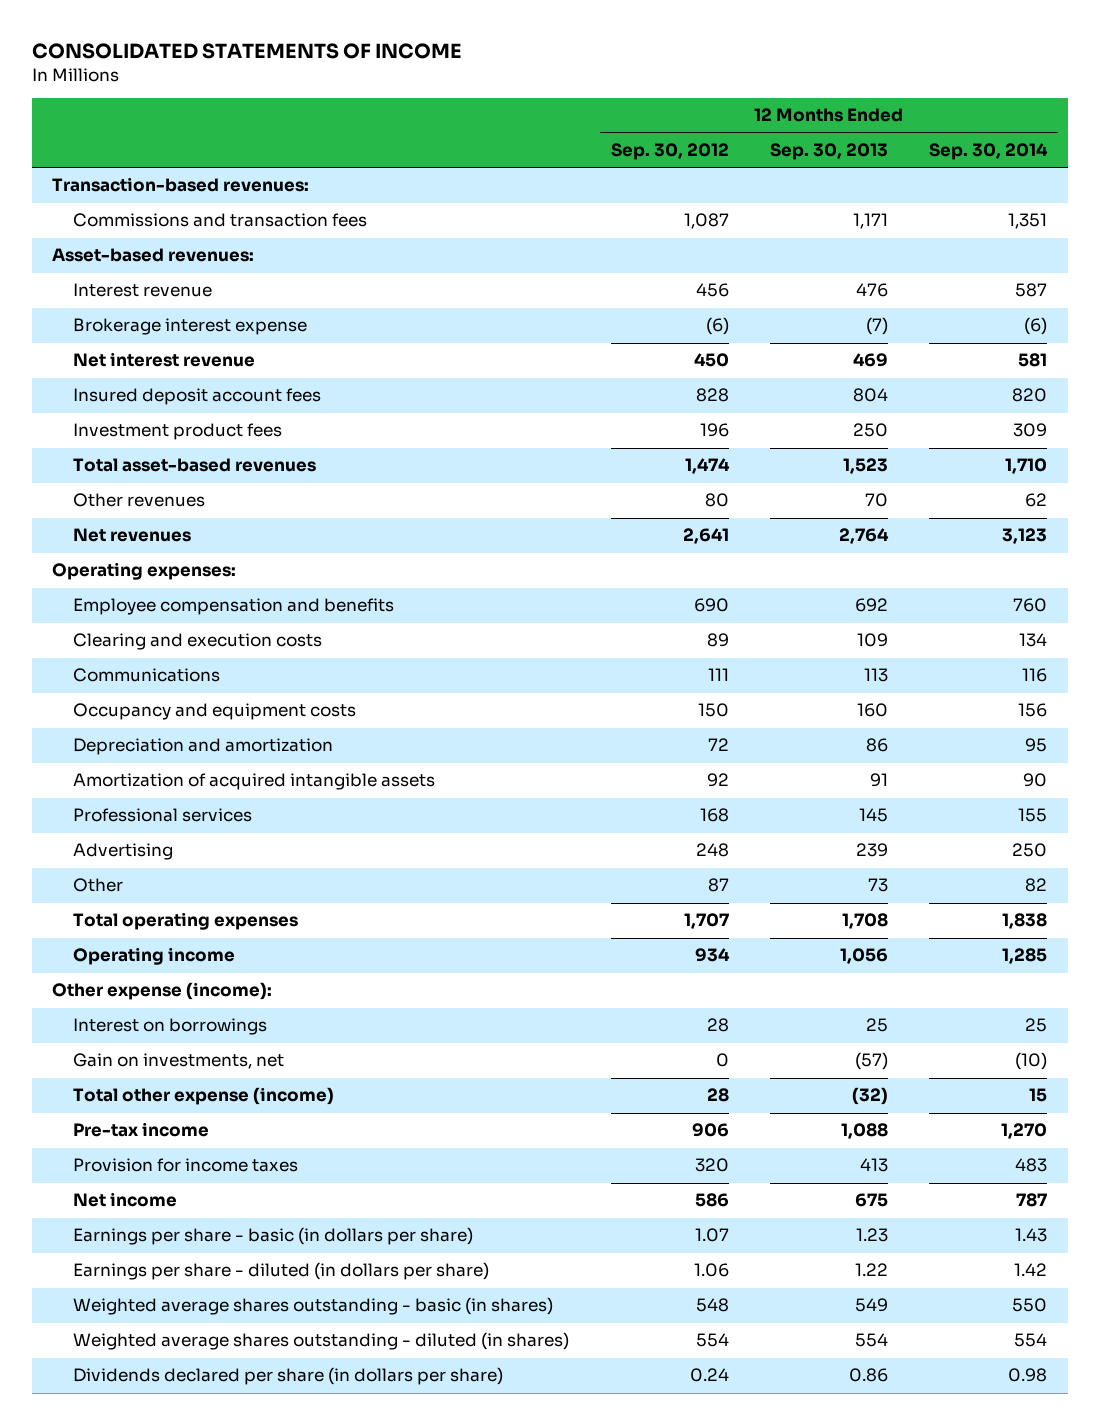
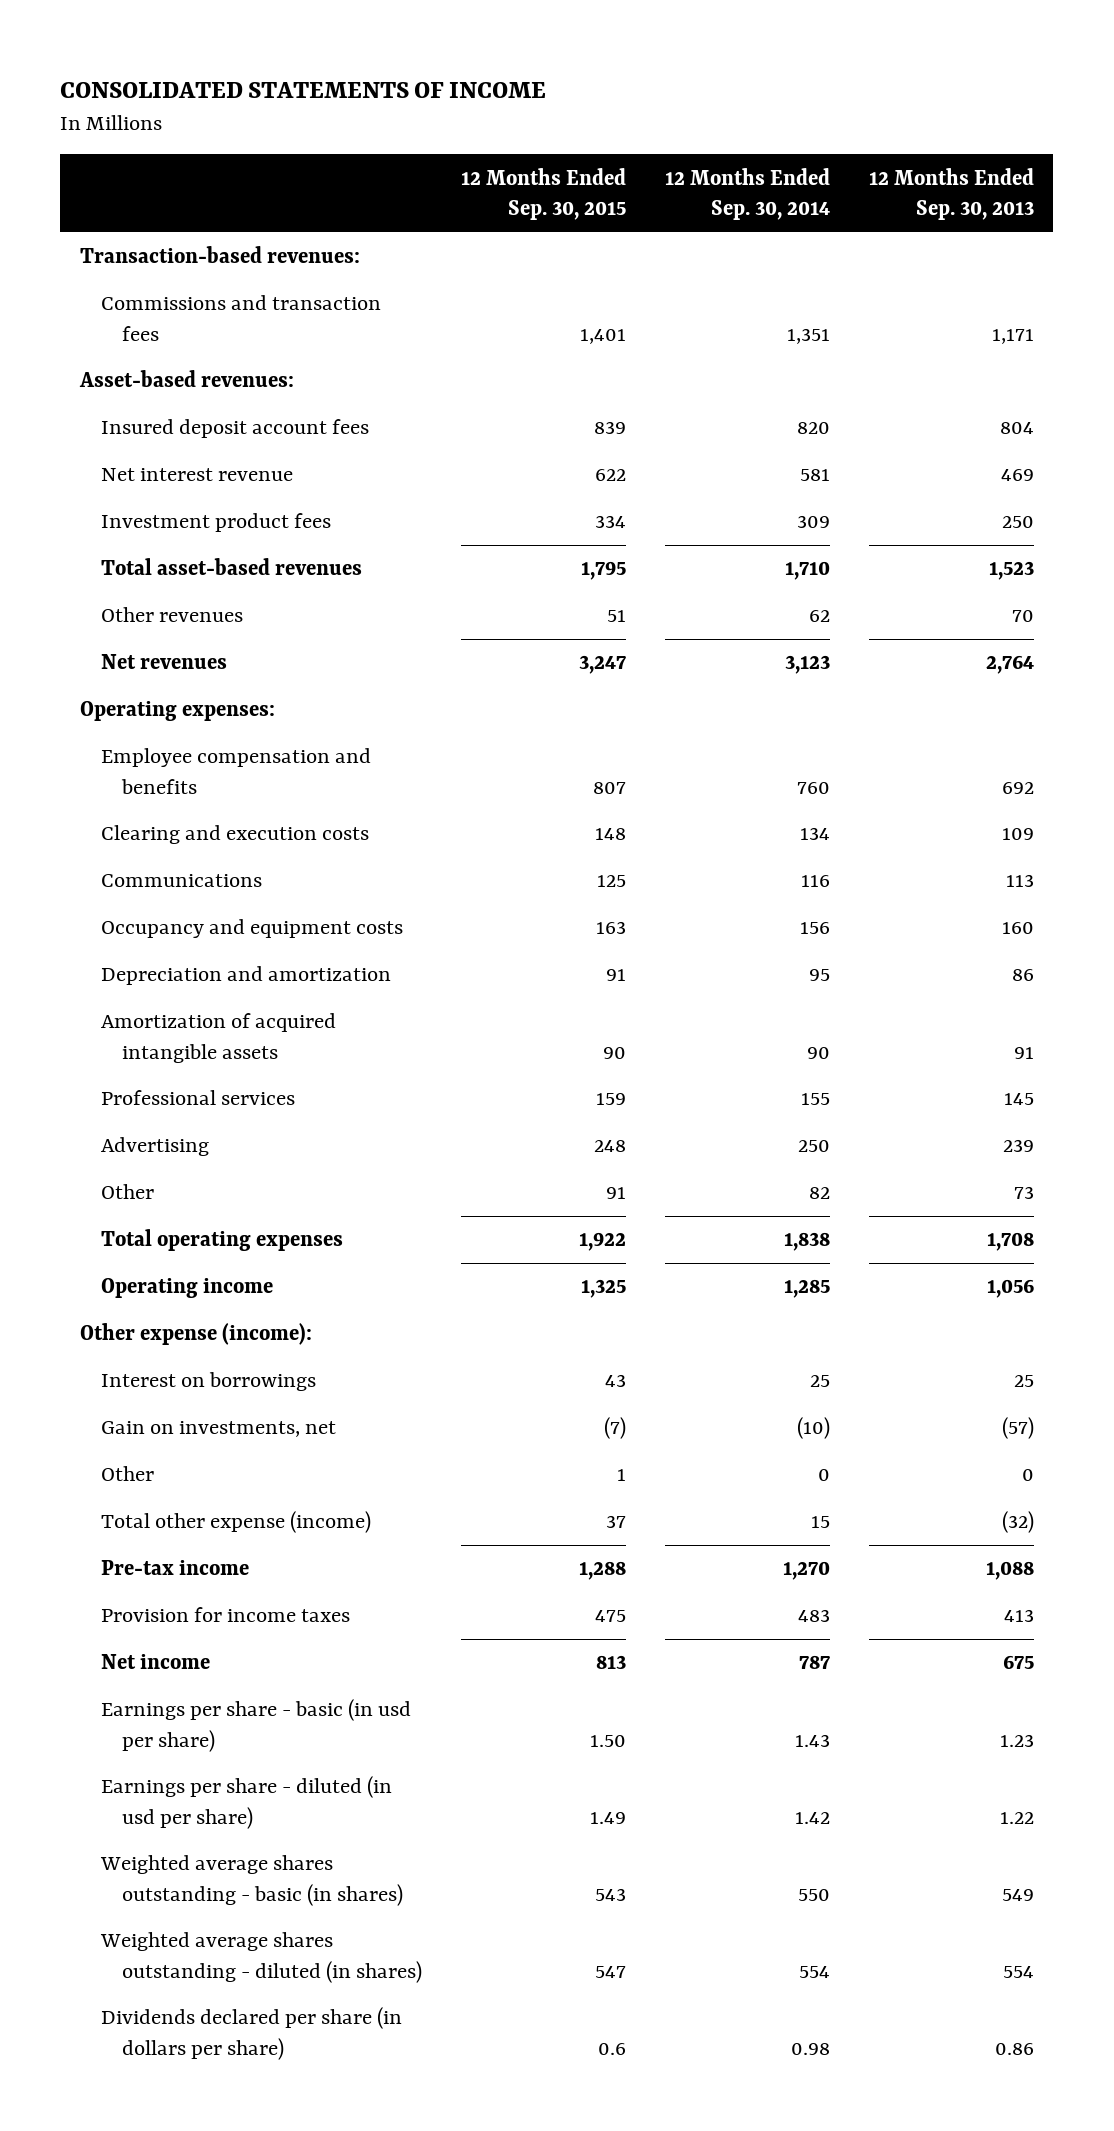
- | 12 Months Ended Sep. 30, 2012 | 12 Months Ended Sep. 30, 2013 | 12 Months Ended Sep. 30, 2014
+ | 12 Months Ended Sep. 30, 2015 | 12 Months Ended Sep. 30, 2014 | 12 Months Ended Sep. 30, 2013
- Interest revenue | 456 | 476 | 587
- Brokerage interest expense | (6) | (7) | (6)
moved down: Net interest revenue | 622 | 581 | 469
+ Other | 1 | 0 | 0
- Earnings per share - basic (in dollars per share) | 1.07 | 1.23 | 1.43
- Earnings per share - diluted (in dollars per share) | 1.06 | 1.22 | 1.42
+ Earnings per share - basic (in usd per share) | 1.50 | 1.43 | 1.23
+ Earnings per share - diluted (in usd per share) | 1.49 | 1.42 | 1.22

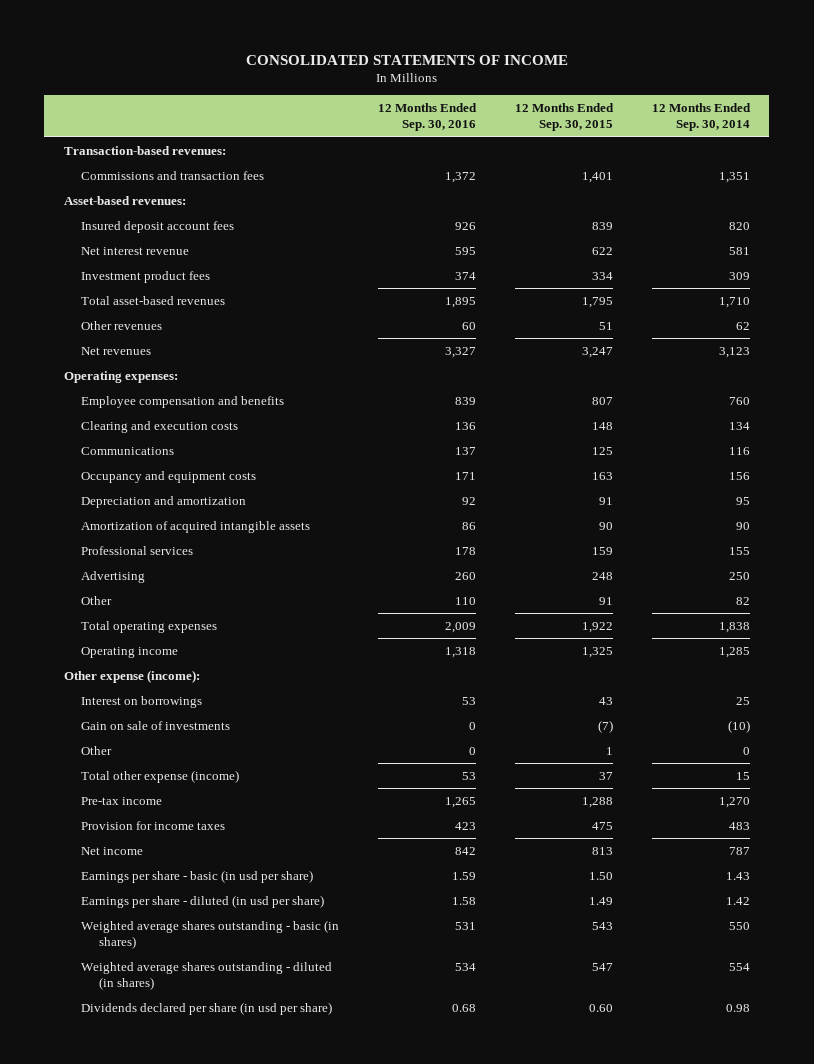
- | 12 Months Ended Sep. 30, 2015 | 12 Months Ended Sep. 30, 2014 | 12 Months Ended Sep. 30, 2013
+ | 12 Months Ended Sep. 30, 2016 | 12 Months Ended Sep. 30, 2015 | 12 Months Ended Sep. 30, 2014
- Gain on investments, net | (7) | (10) | (57)
+ Gain on sale of investments | 0 | (7) | (10)
- Dividends declared per share (in dollars per share) | 0.6 | 0.98 | 0.86
+ Dividends declared per share (in usd per share) | 0.68 | 0.60 | 0.98

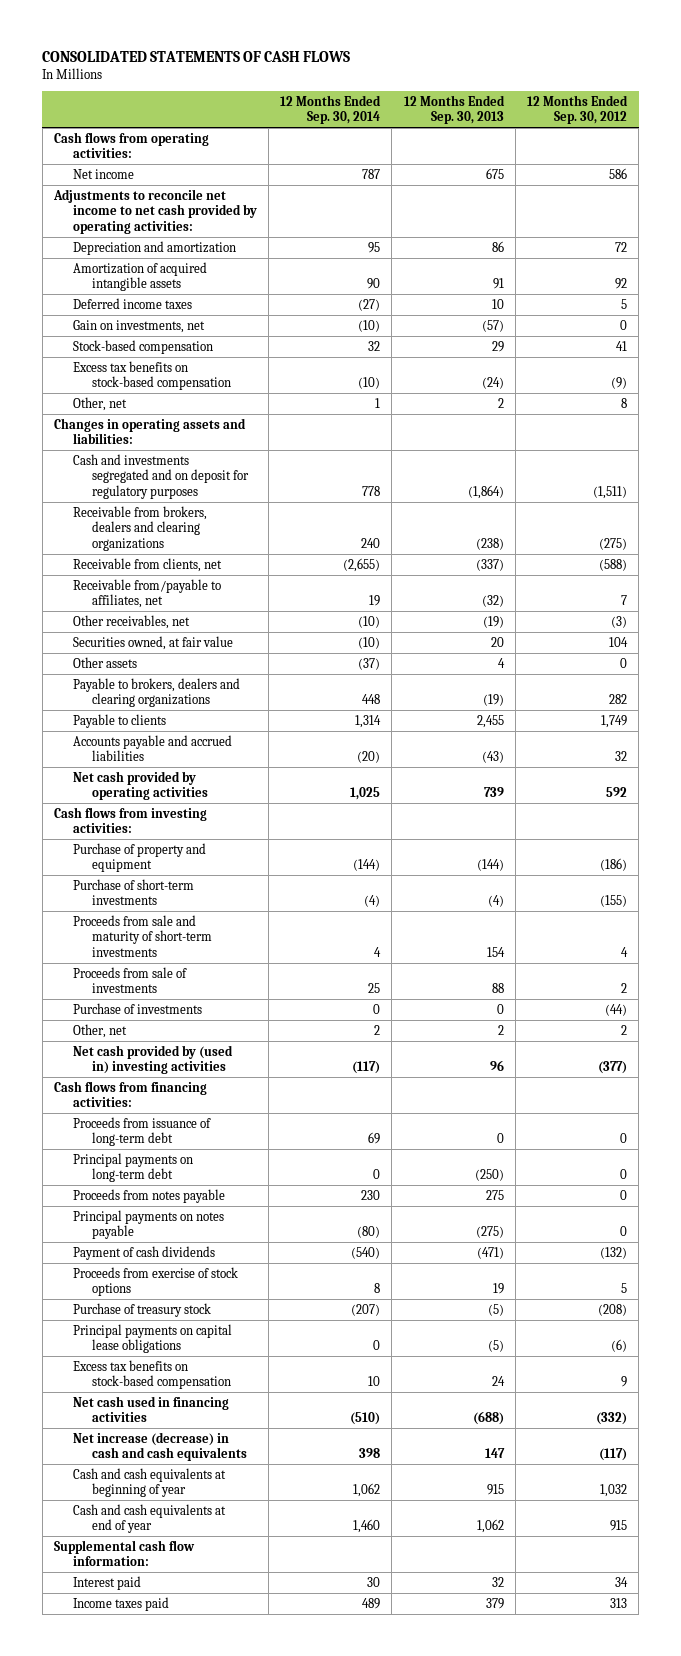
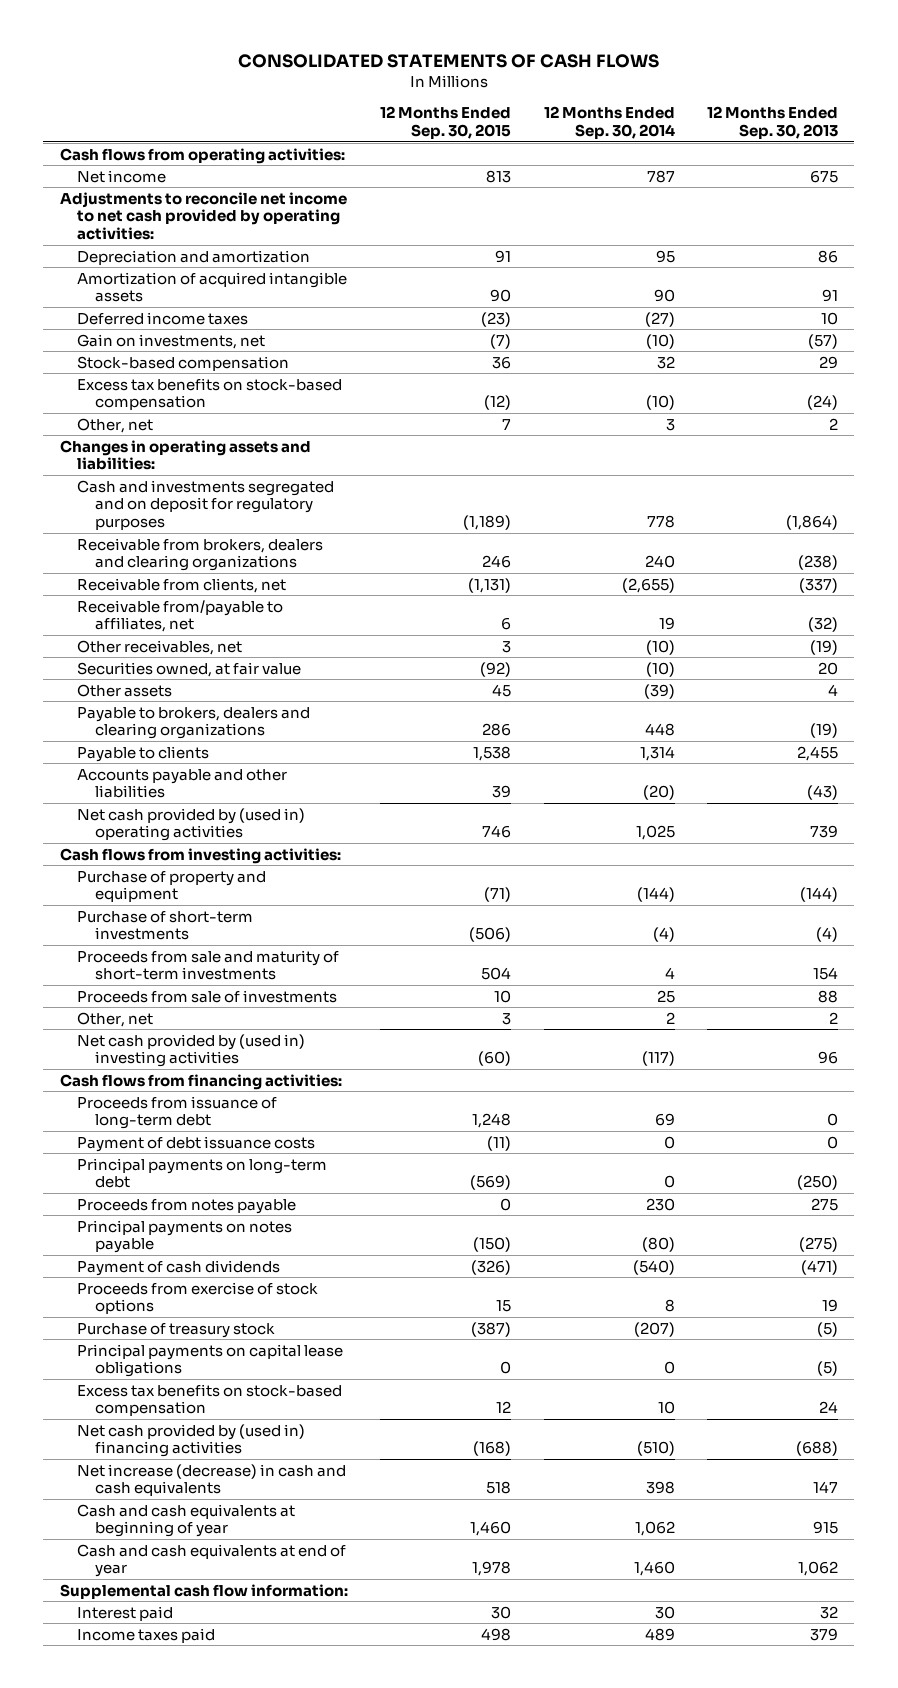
- | 12 Months Ended Sep. 30, 2014 | 12 Months Ended Sep. 30, 2013 | 12 Months Ended Sep. 30, 2012
+ | 12 Months Ended Sep. 30, 2015 | 12 Months Ended Sep. 30, 2014 | 12 Months Ended Sep. 30, 2013
- Other, net | 1 | 2 | 8
+ Other, net | 7 | 3 | 2
- Other assets | (37) | 4 | 0
+ Other assets | 45 | (39) | 4
- Accounts payable and accrued liabilities | (20) | (43) | 32
- Net cash provided by operating activities | 1,025 | 739 | 592
+ Accounts payable and other liabilities | 39 | (20) | (43)
+ Net cash provided by (used in) operating activities | 746 | 1,025 | 739
- Purchase of investments | 0 | 0 | (44)
+ Payment of debt issuance costs | (11) | 0 | 0
- Net cash used in financing activities | (510) | (688) | (332)
+ Net cash provided by (used in) financing activities | (168) | (510) | (688)

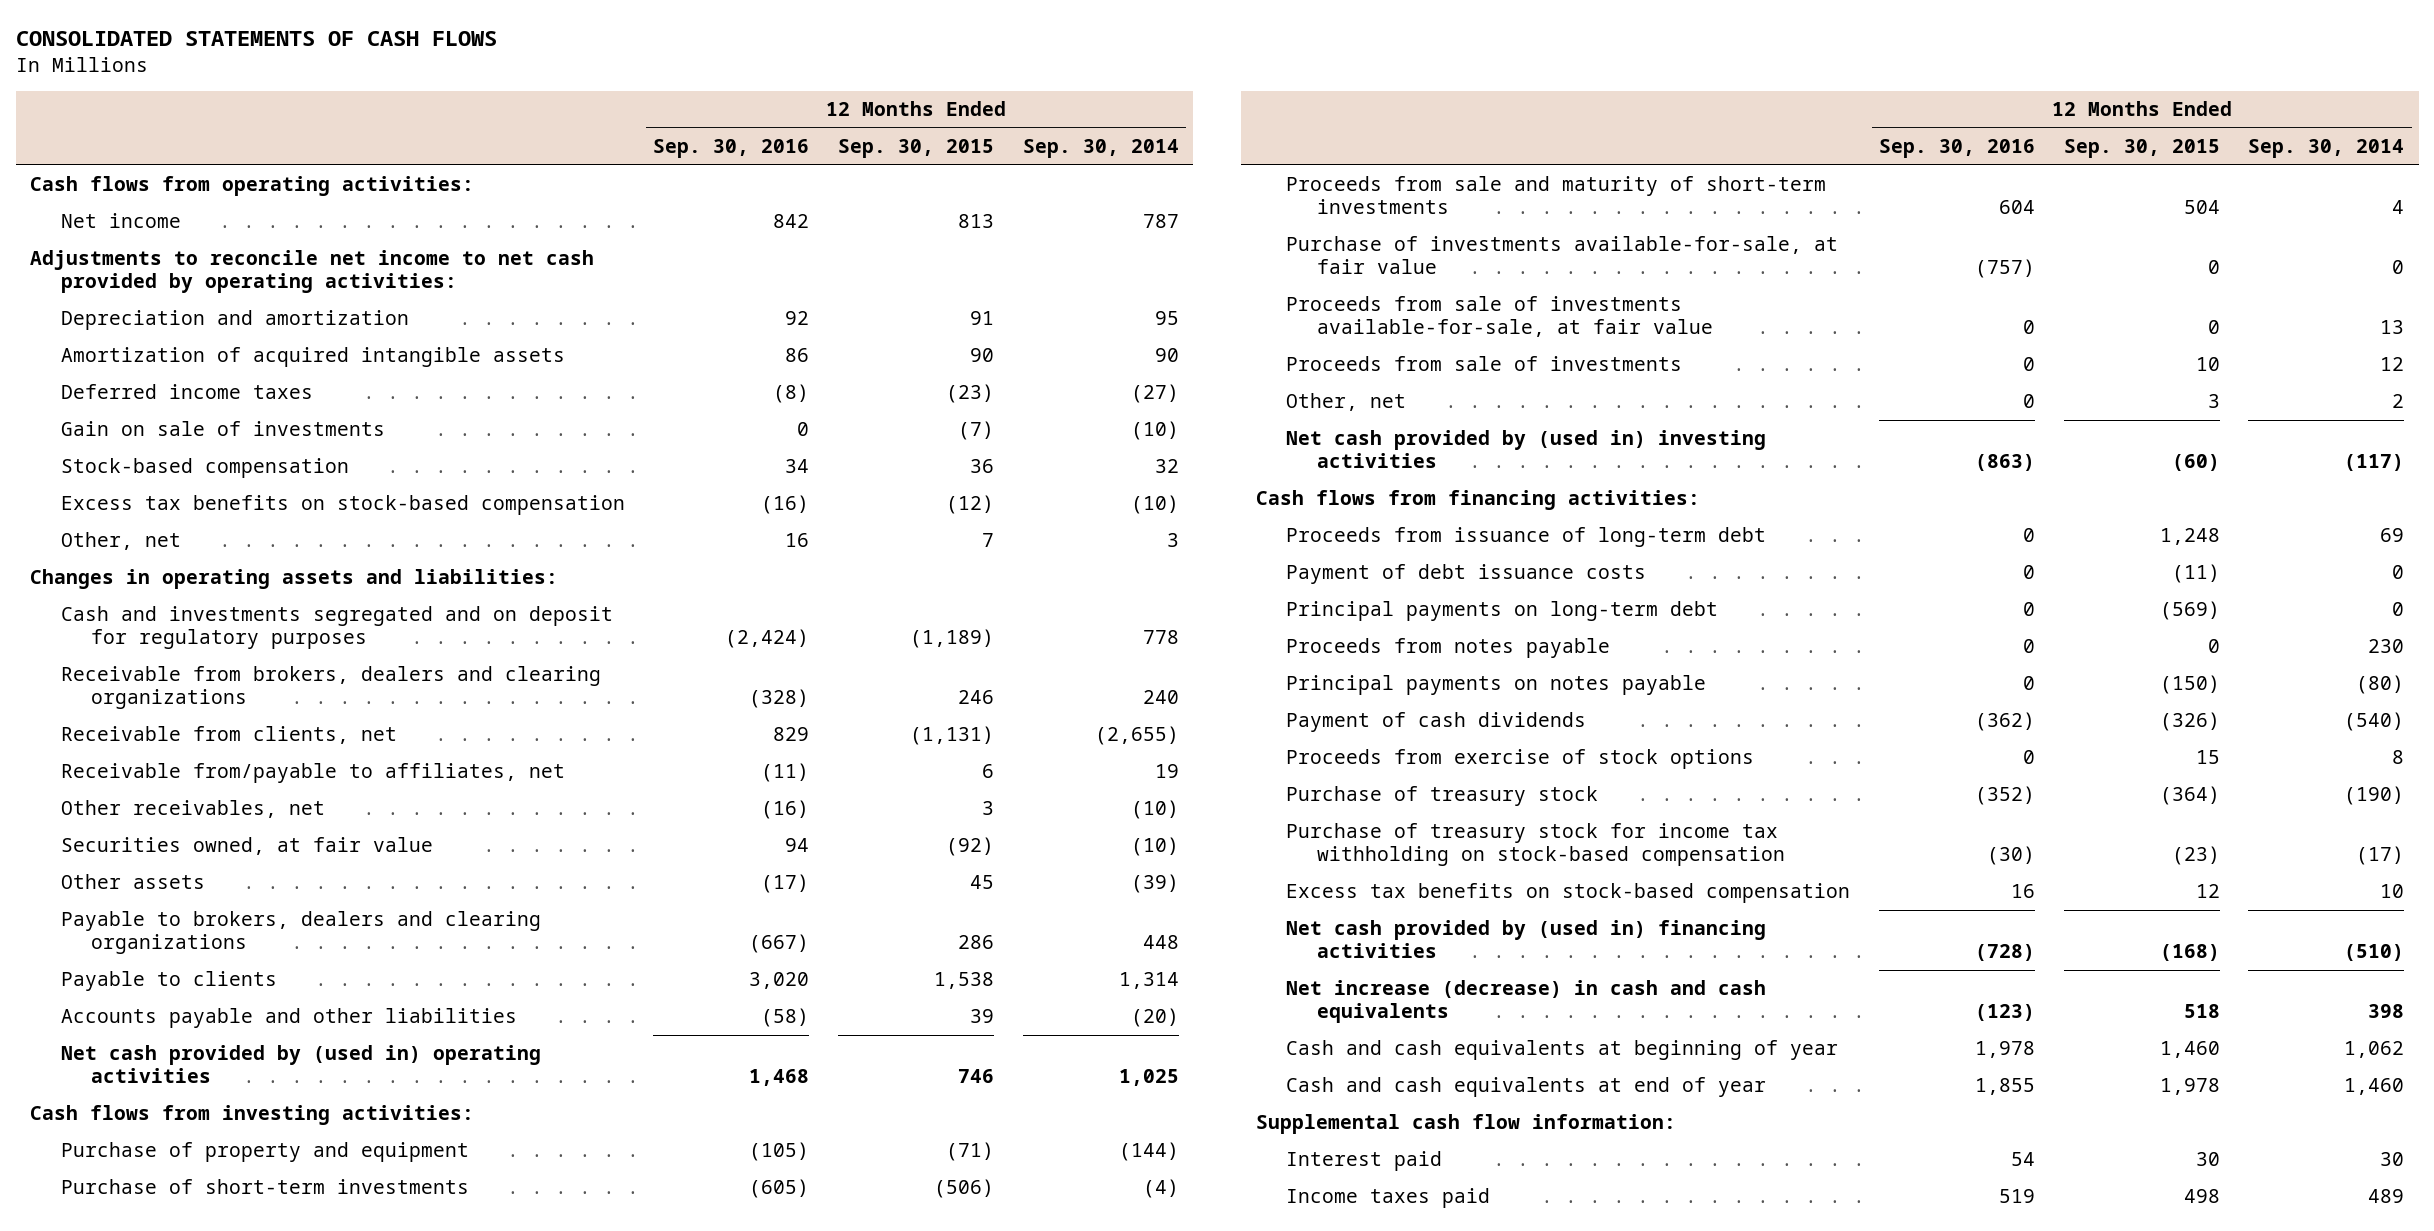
- | 12 Months Ended Sep. 30, 2015 | 12 Months Ended Sep. 30, 2014 | 12 Months Ended Sep. 30, 2013
+ | 12 Months Ended Sep. 30, 2016 | 12 Months Ended Sep. 30, 2015 | 12 Months Ended Sep. 30, 2014
- Gain on investments, net | (7) | (10) | (57)
+ Gain on sale of investments | 0 | (7) | (10)
- Proceeds from sale of investments | 10 | 25 | 88
+ Purchase of investments available-for-sale, at fair value | (757) | 0 | 0
+ Proceeds from sale of investments available-for-sale, at fair value | 0 | 0 | 13
+ Proceeds from sale of investments | 0 | 10 | 12
- Purchase of treasury stock | (387) | (207) | (5)
- Principal payments on capital lease obligations | 0 | 0 | (5)
+ Purchase of treasury stock | (352) | (364) | (190)
+ Purchase of treasury stock for income tax withholding on stock-based compensation | (30) | (23) | (17)

